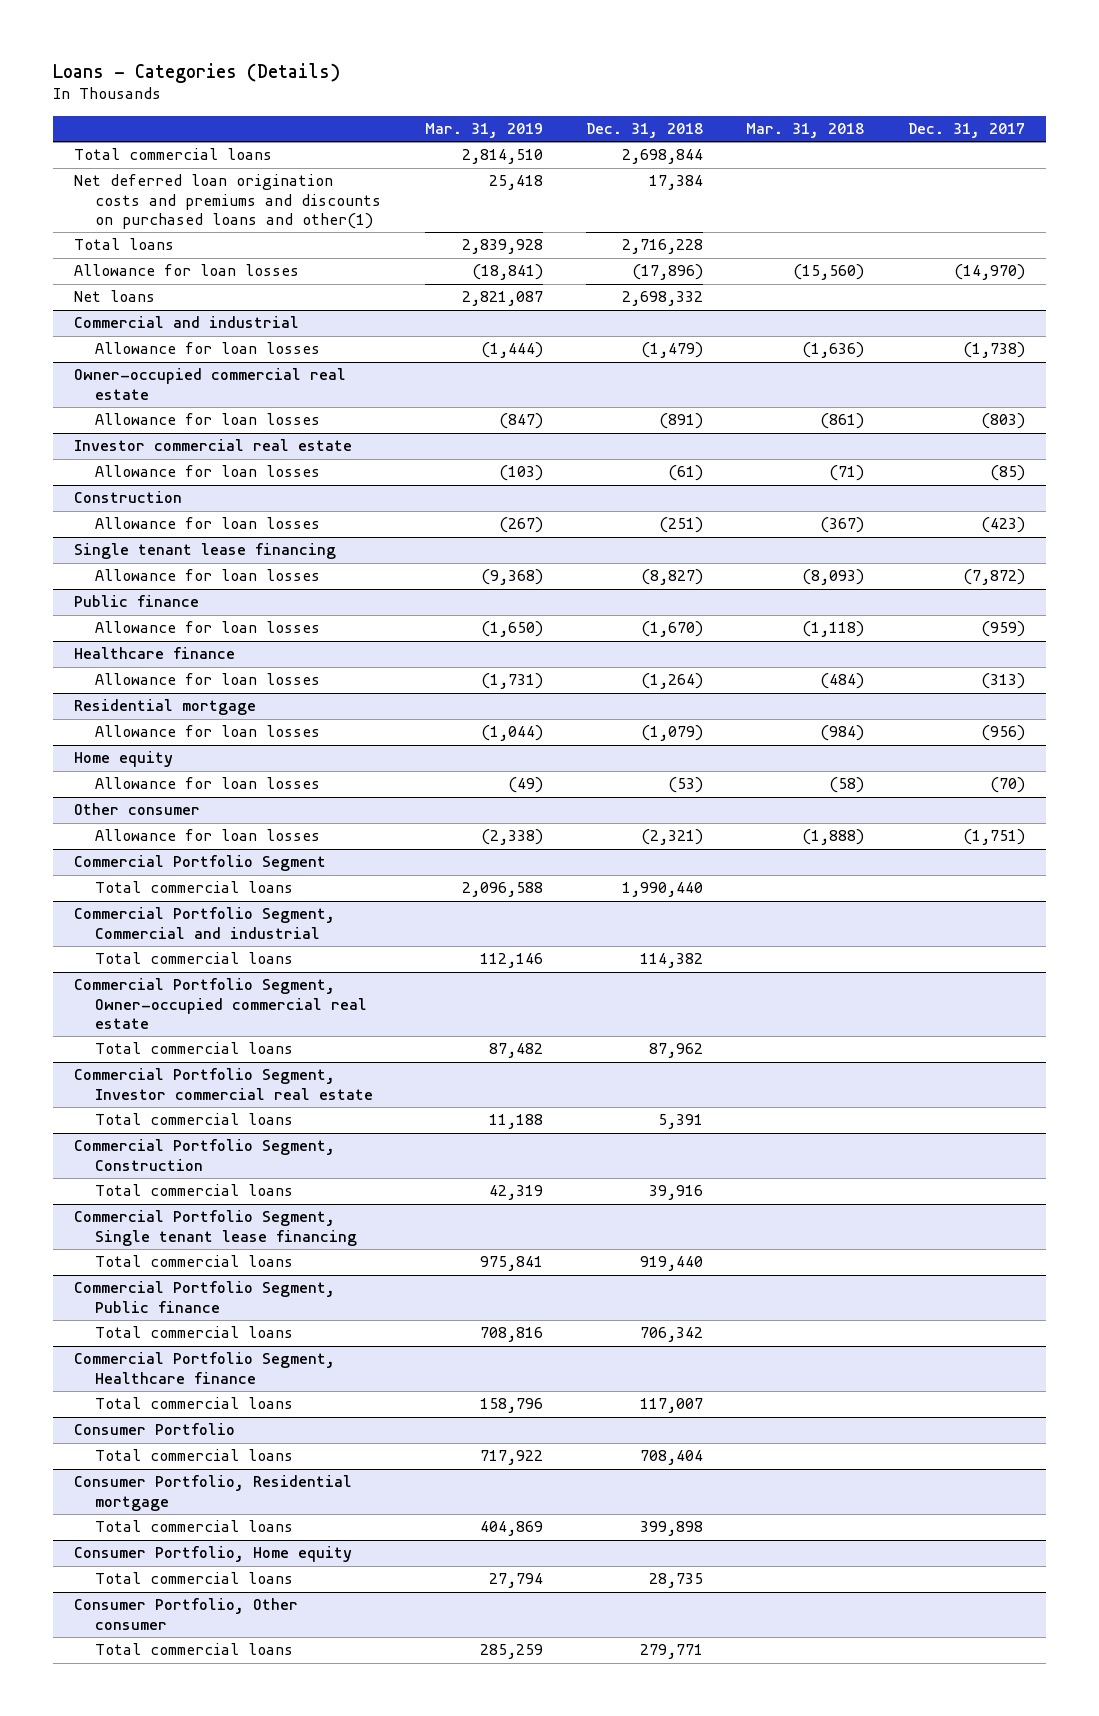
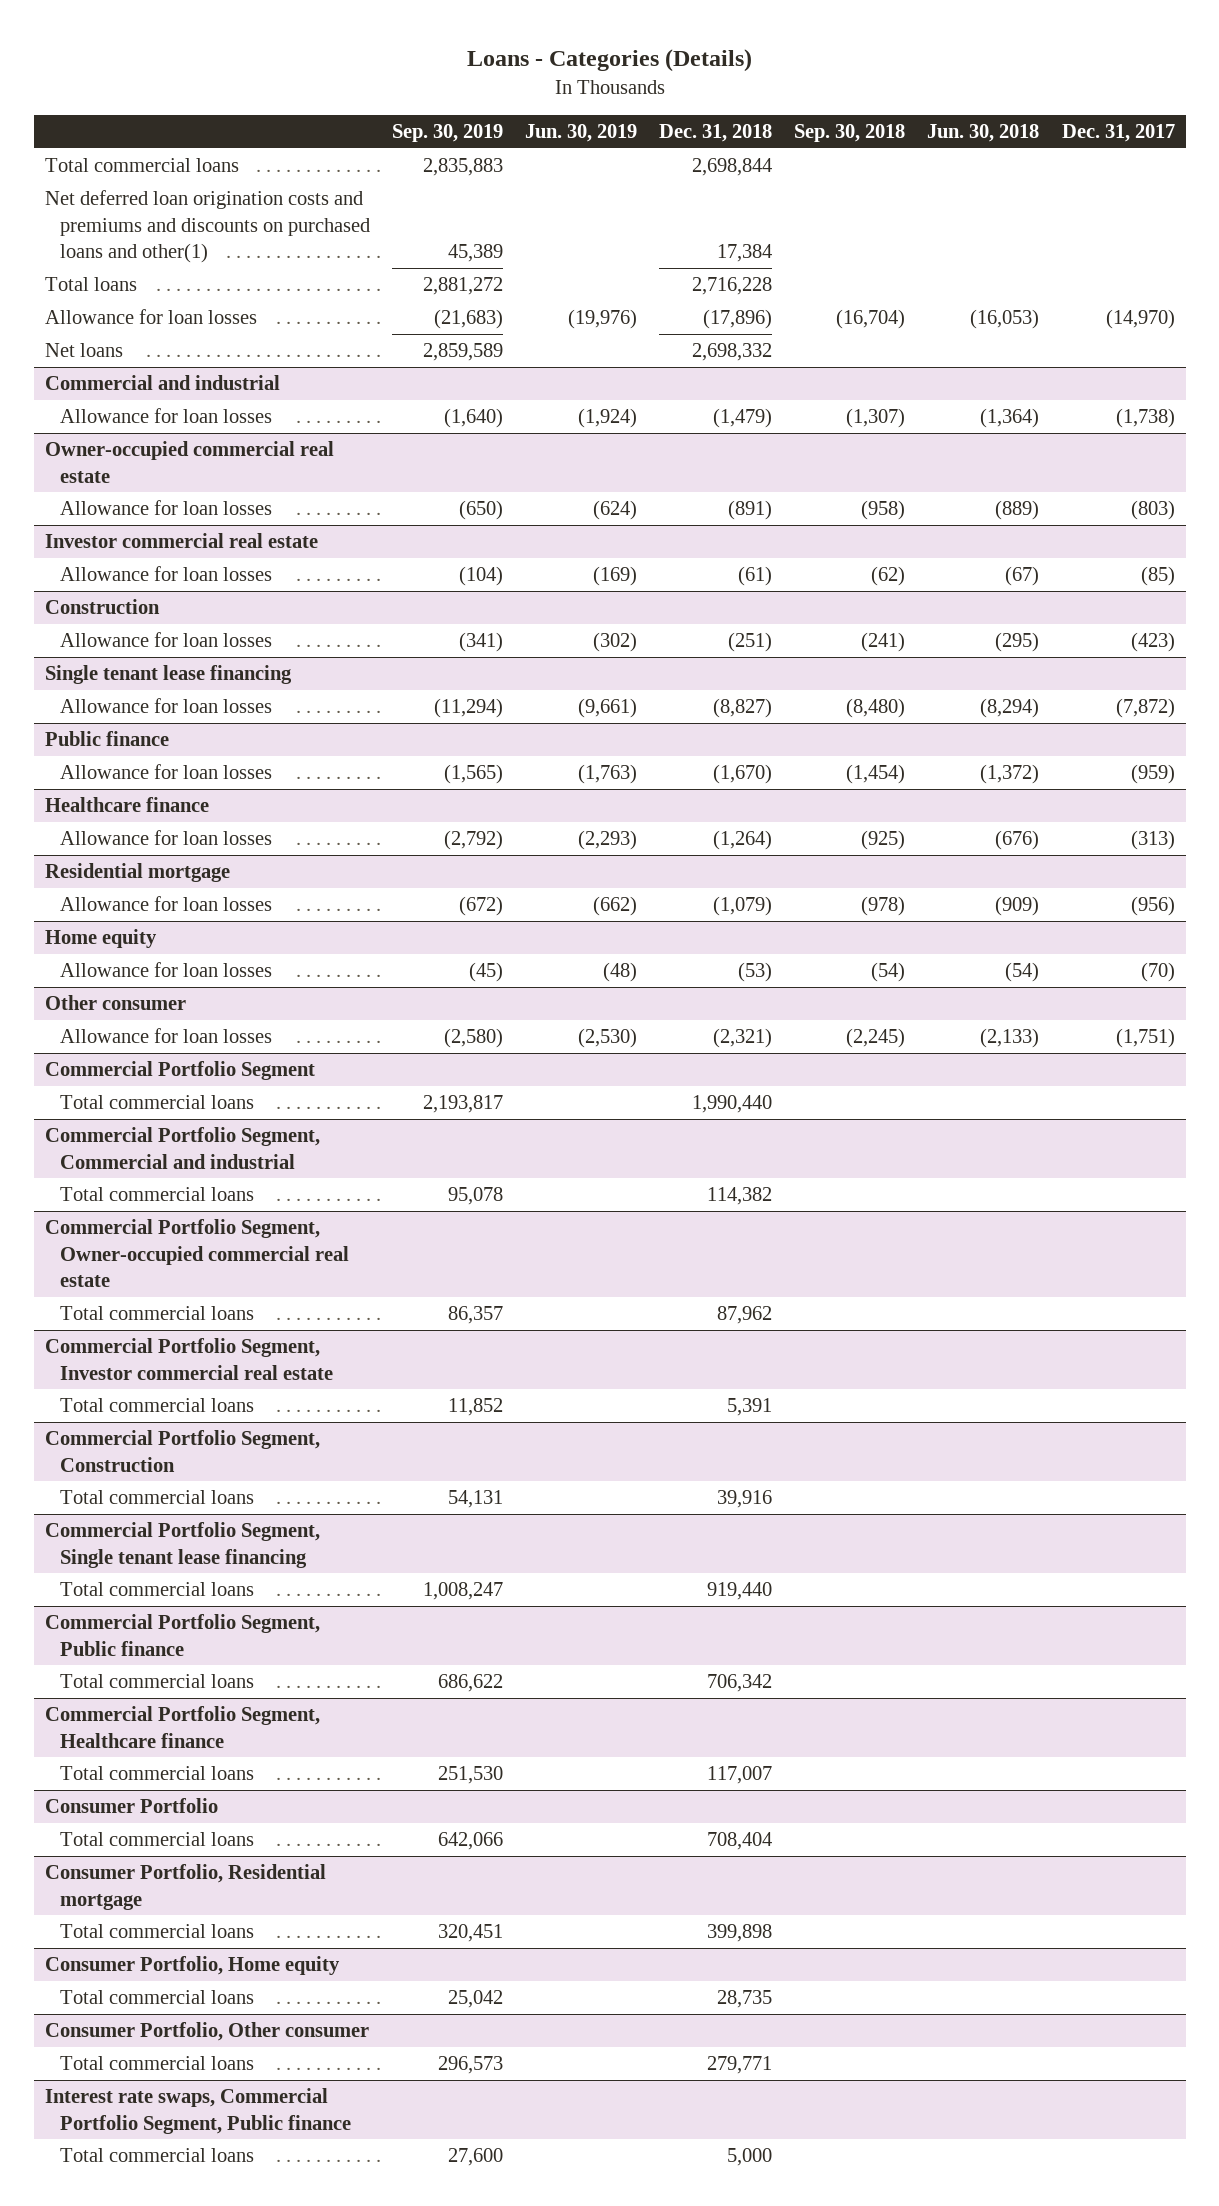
- | Mar. 31, 2019 | Dec. 31, 2018 | Mar. 31, 2018 | Dec. 31, 2017
+ | Sep. 30, 2019 | Jun. 30, 2019 | Dec. 31, 2018 | Sep. 30, 2018 | Jun. 30, 2018 | Dec. 31, 2017
+ Interest rate swaps, Commercial Portfolio Segment, Public finance
+ Total commercial loans | 27,600 | | 5,000 | | |

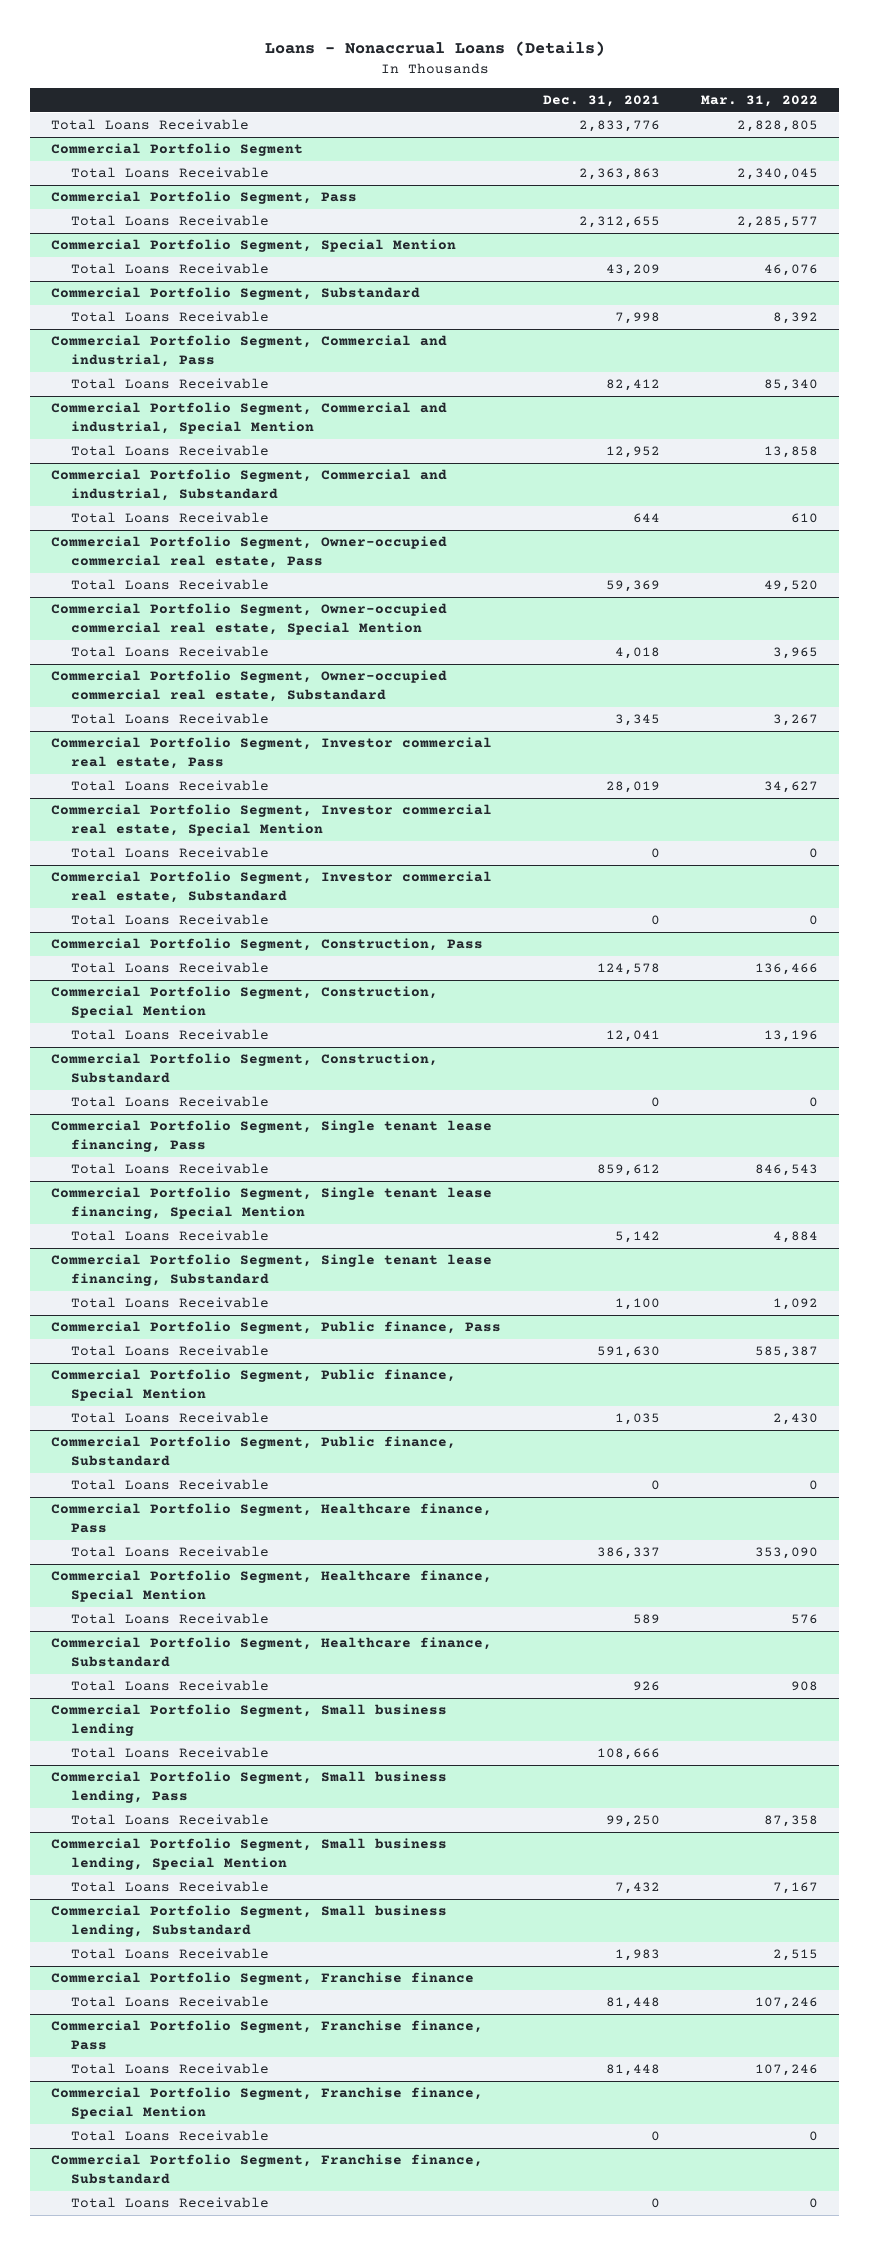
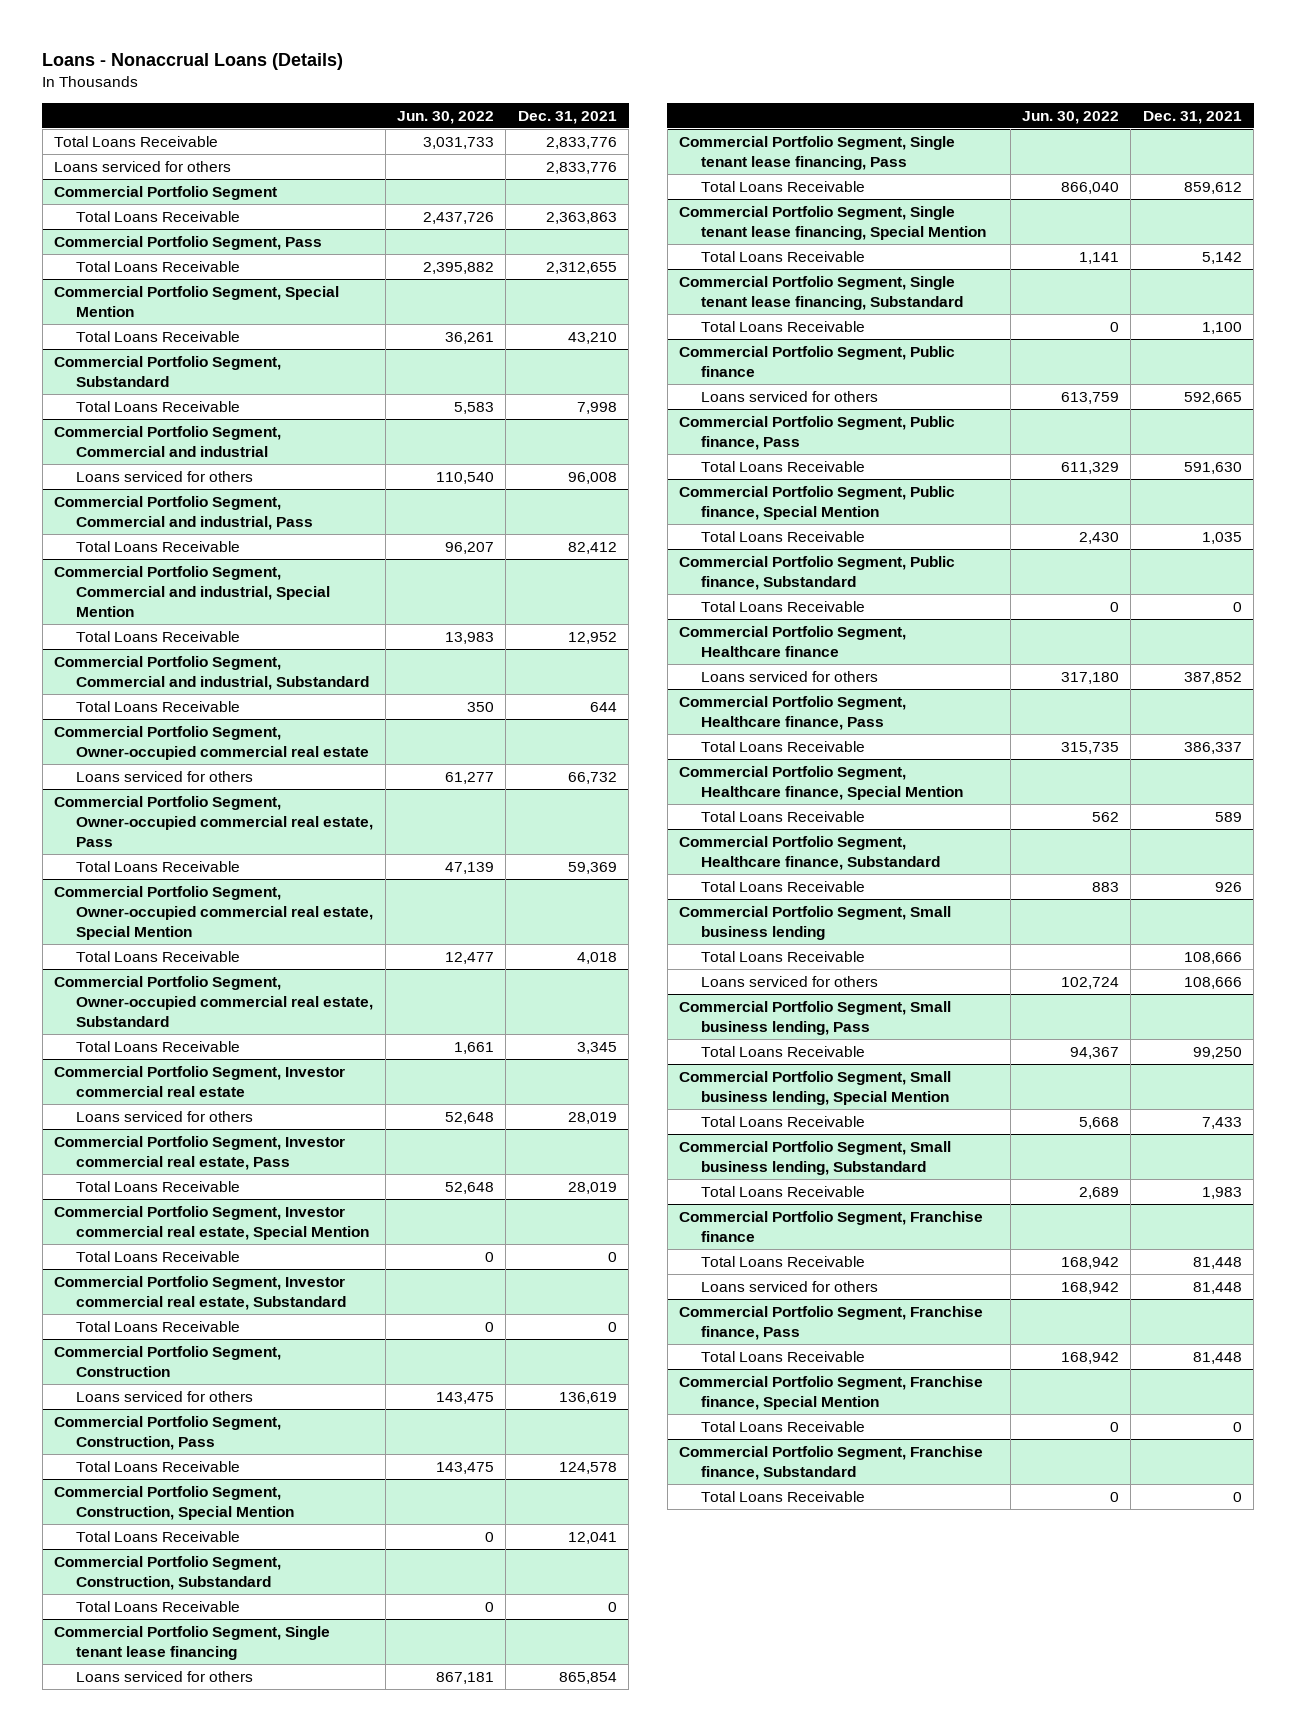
- | Dec. 31, 2021 | Mar. 31, 2022
+ | Jun. 30, 2022 | Dec. 31, 2021
+ Loans serviced for others | | 2,833,776
@ Commercial Portfolio Segment, Special Mention
- Total Loans Receivable | 43,209 | 46,076
+ Total Loans Receivable | 36,261 | 43,210
+ Commercial Portfolio Segment, Commercial and industrial
+ Loans serviced for others | 110,540 | 96,008
+ Commercial Portfolio Segment, Owner-occupied commercial real estate
+ Loans serviced for others | 61,277 | 66,732
+ Commercial Portfolio Segment, Investor commercial real estate
+ Loans serviced for others | 52,648 | 28,019
+ Commercial Portfolio Segment, Construction
+ Loans serviced for others | 143,475 | 136,619
+ Commercial Portfolio Segment, Single tenant lease financing
+ Loans serviced for others | 867,181 | 865,854
+ Commercial Portfolio Segment, Public finance
+ Loans serviced for others | 613,759 | 592,665
+ Commercial Portfolio Segment, Healthcare finance
+ Loans serviced for others | 317,180 | 387,852
@ Commercial Portfolio Segment, Small business lending
+ Loans serviced for others | 102,724 | 108,666
@ Commercial Portfolio Segment, Small business lending, Special Mention
- Total Loans Receivable | 7,432 | 7,167
+ Total Loans Receivable | 5,668 | 7,433
@ Commercial Portfolio Segment, Franchise finance
+ Loans serviced for others | 168,942 | 81,448

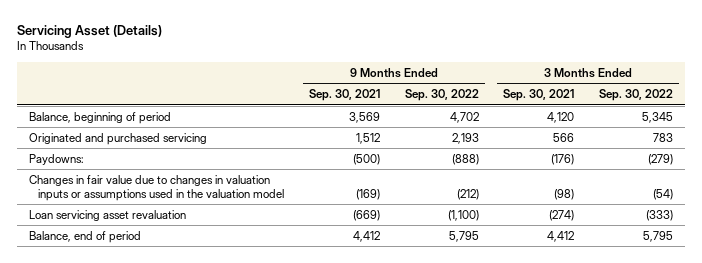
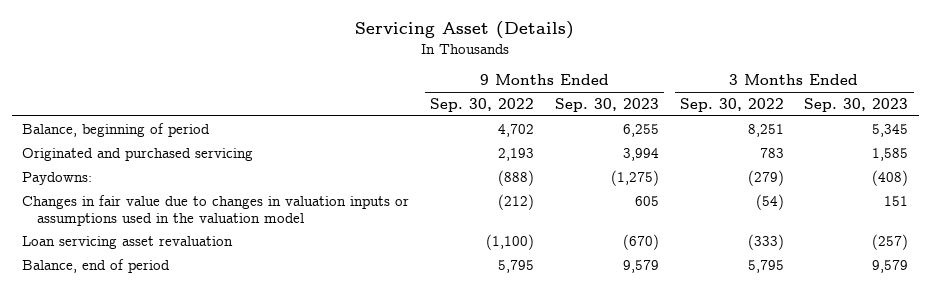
- | 9 Months Ended Sep. 30, 2021 | 9 Months Ended Sep. 30, 2022 | 3 Months Ended Sep. 30, 2021 | 3 Months Ended Sep. 30, 2022
+ | 9 Months Ended Sep. 30, 2022 | 9 Months Ended Sep. 30, 2023 | 3 Months Ended Sep. 30, 2022 | 3 Months Ended Sep. 30, 2023
- Balance, beginning of period | 3,569 | 4,702 | 4,120 | 5,345
+ Balance, beginning of period | 4,702 | 6,255 | 8,251 | 5,345

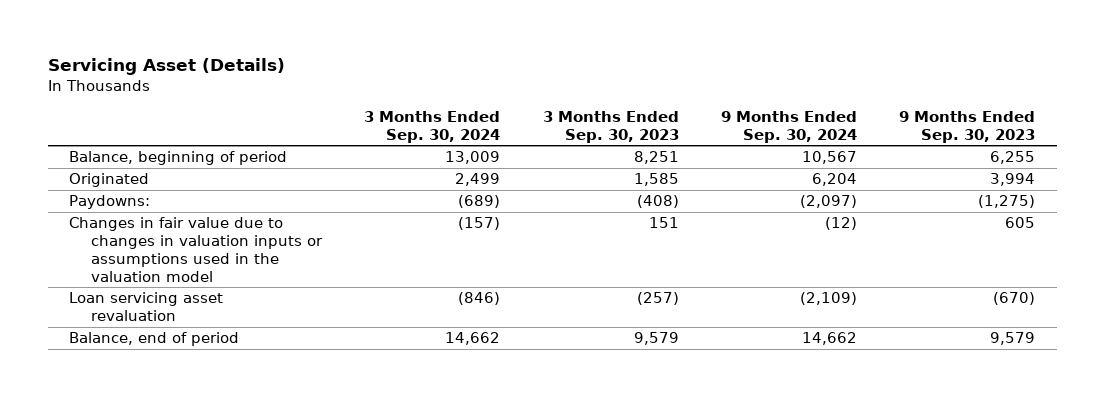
- | 9 Months Ended Sep. 30, 2022 | 9 Months Ended Sep. 30, 2023 | 3 Months Ended Sep. 30, 2022 | 3 Months Ended Sep. 30, 2023
+ | 3 Months Ended Sep. 30, 2024 | 3 Months Ended Sep. 30, 2023 | 9 Months Ended Sep. 30, 2024 | 9 Months Ended Sep. 30, 2023
- Balance, beginning of period | 4,702 | 6,255 | 8,251 | 5,345
- Originated and purchased servicing | 2,193 | 3,994 | 783 | 1,585
+ Balance, beginning of period | 13,009 | 8,251 | 10,567 | 6,255
+ Originated | 2,499 | 1,585 | 6,204 | 3,994

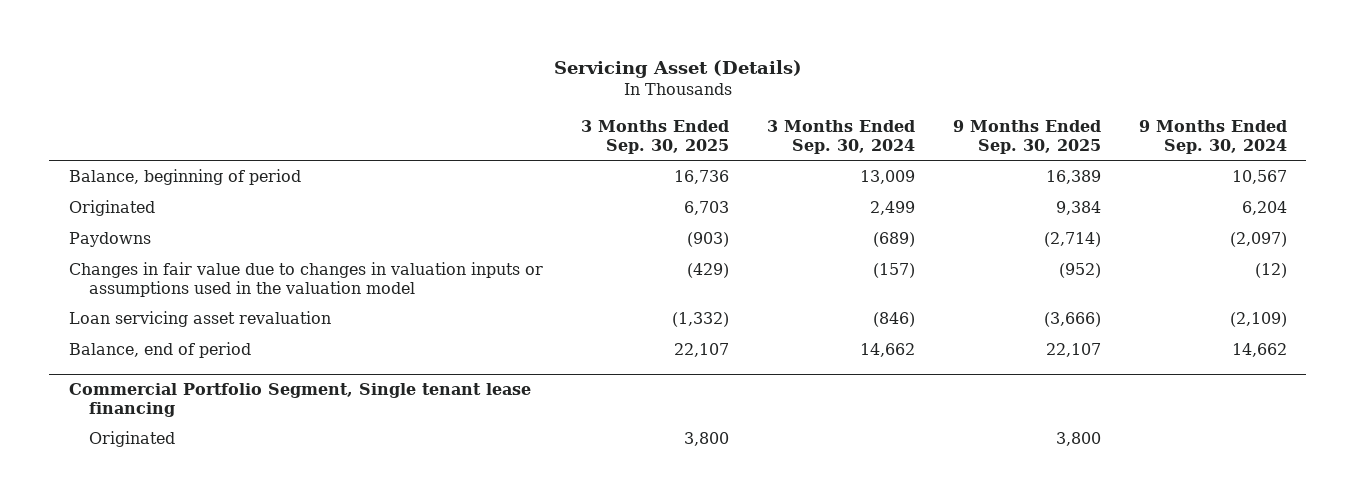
- | 3 Months Ended Sep. 30, 2024 | 3 Months Ended Sep. 30, 2023 | 9 Months Ended Sep. 30, 2024 | 9 Months Ended Sep. 30, 2023
+ | 3 Months Ended Sep. 30, 2025 | 3 Months Ended Sep. 30, 2024 | 9 Months Ended Sep. 30, 2025 | 9 Months Ended Sep. 30, 2024
- Paydowns: | (689) | (408) | (2,097) | (1,275)
+ Paydowns | (903) | (689) | (2,714) | (2,097)
+ Commercial Portfolio Segment, Single tenant lease financing
+ Originated | 3,800 | | 3,800 |

